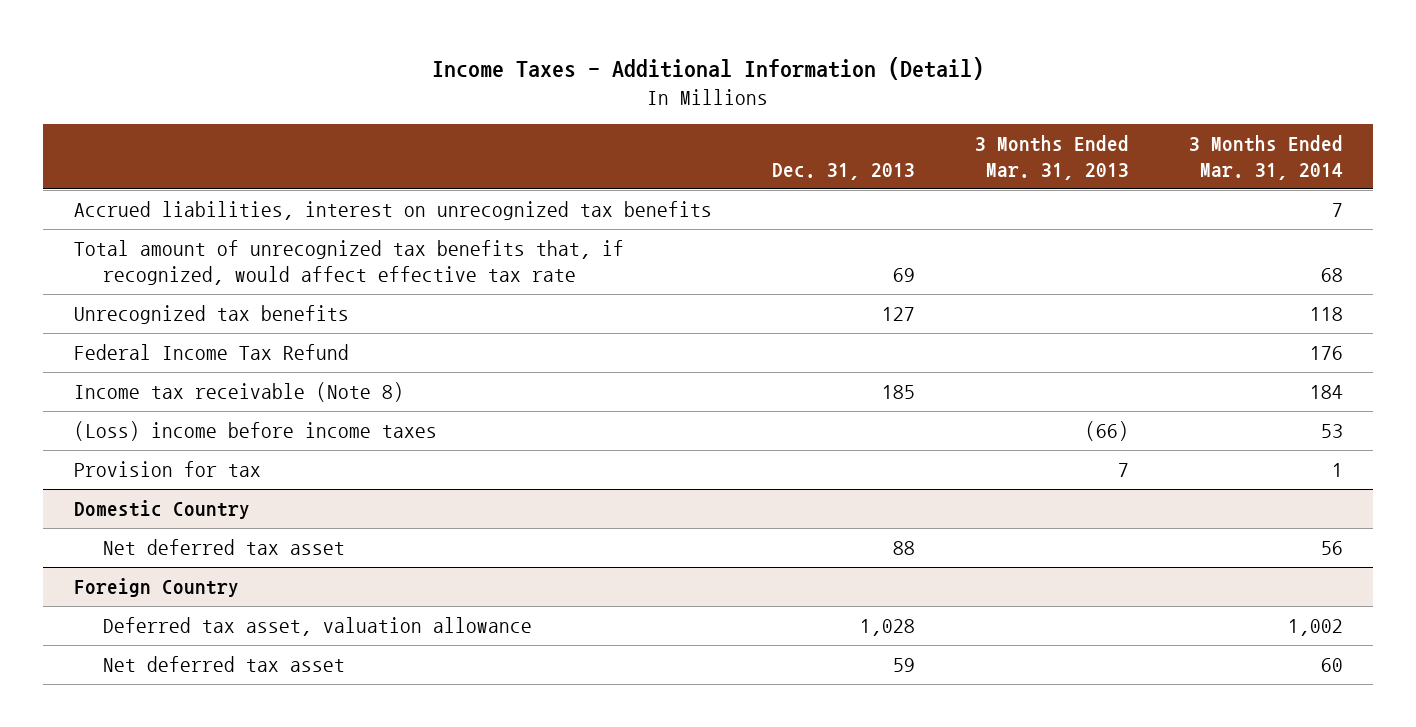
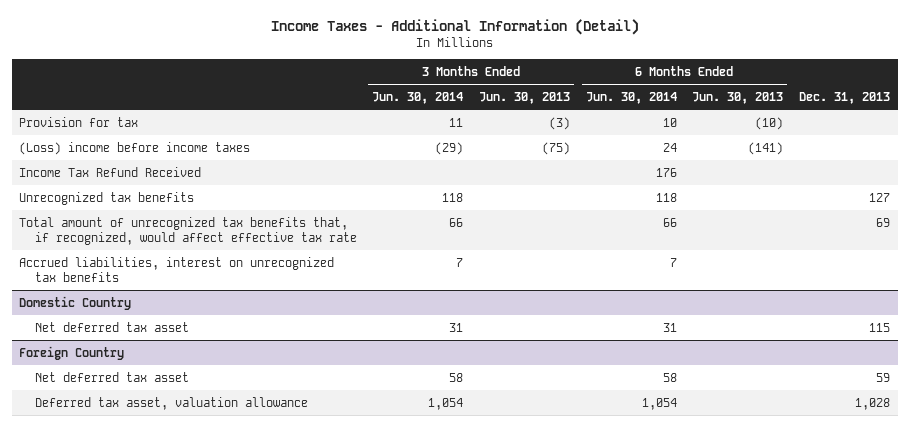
- | Dec. 31, 2013 | 3 Months Ended Mar. 31, 2013 | 3 Months Ended Mar. 31, 2014
+ | 3 Months Ended Jun. 30, 2014 | 3 Months Ended Jun. 30, 2013 | 6 Months Ended Jun. 30, 2014 | 6 Months Ended Jun. 30, 2013 | Dec. 31, 2013
- Federal Income Tax Refund | | | 176
- Income tax receivable (Note 8) | 185 | | 184
moved down: (Loss) income before income taxes | (29) | (75) | 24 | (141) |
+ Income Tax Refund Received | | | 176 | |
moved down: Unrecognized tax benefits | 118 | | 118 | | 127
moved down: Total amount of unrecognized tax benefits that, if recognized, would affect effective tax rate | 66 | | 66 | | 69
moved down: Accrued liabilities, interest on unrecognized tax benefits | 7 | | 7 | |
@ Domestic Country
- Net deferred tax asset | 88 | | 56
+ Net deferred tax asset | 31 | | 31 | | 115
@ Foreign Country
moved down: Deferred tax asset, valuation allowance | 1,054 | | 1,054 | | 1,028

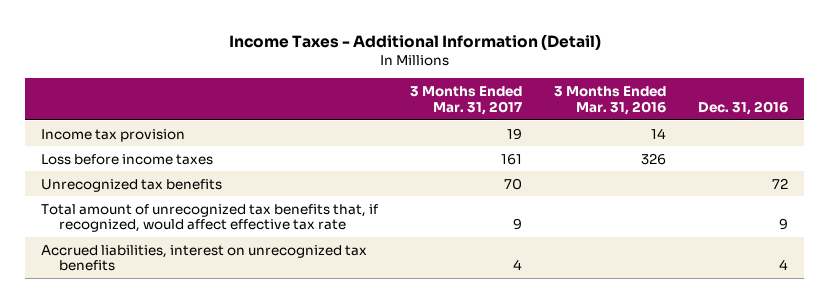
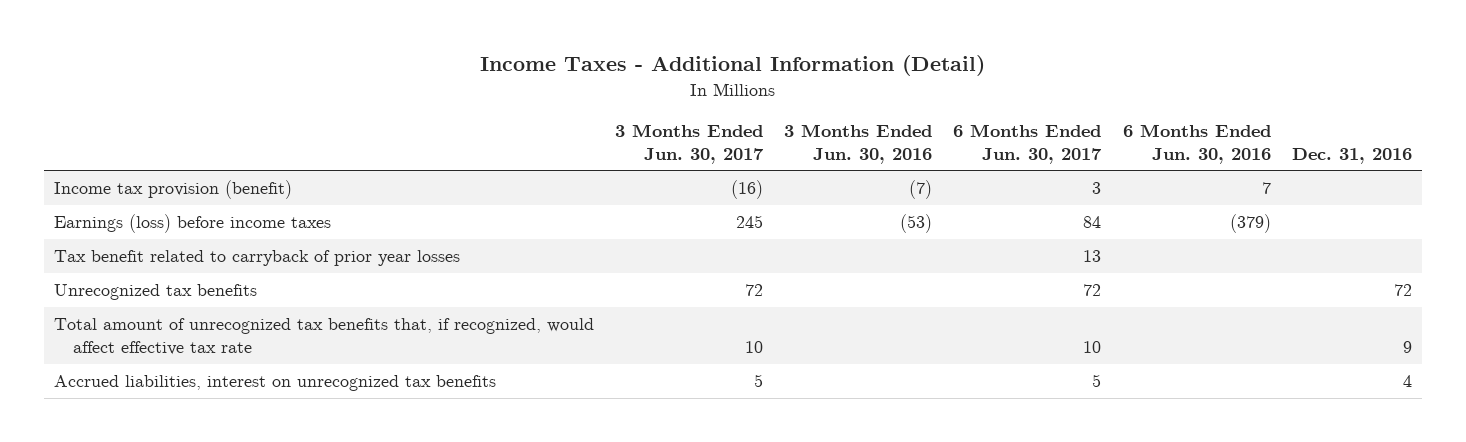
- | 3 Months Ended Mar. 31, 2017 | 3 Months Ended Mar. 31, 2016 | Dec. 31, 2016
+ | 3 Months Ended Jun. 30, 2017 | 3 Months Ended Jun. 30, 2016 | 6 Months Ended Jun. 30, 2017 | 6 Months Ended Jun. 30, 2016 | Dec. 31, 2016
- Income tax provision | 19 | 14 |
- Loss before income taxes | 161 | 326 |
+ Income tax provision (benefit) | (16) | (7) | 3 | 7 |
+ Earnings (loss) before income taxes | 245 | (53) | 84 | (379) |
+ Tax benefit related to carryback of prior year losses | | | 13 | |

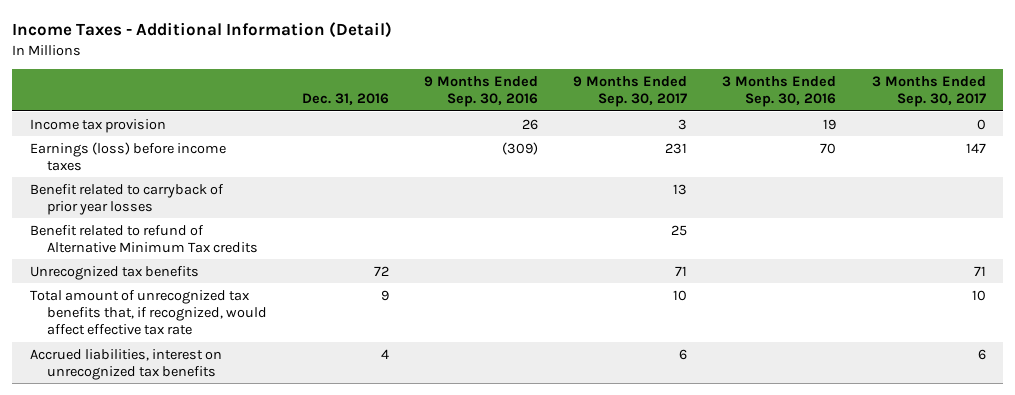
- | 3 Months Ended Jun. 30, 2017 | 3 Months Ended Jun. 30, 2016 | 6 Months Ended Jun. 30, 2017 | 6 Months Ended Jun. 30, 2016 | Dec. 31, 2016
+ | Dec. 31, 2016 | 9 Months Ended Sep. 30, 2016 | 9 Months Ended Sep. 30, 2017 | 3 Months Ended Sep. 30, 2016 | 3 Months Ended Sep. 30, 2017
- Income tax provision (benefit) | (16) | (7) | 3 | 7 |
+ Income tax provision | | 26 | 3 | 19 | 0
- Tax benefit related to carryback of prior year losses | | | 13 | |
+ Benefit related to carryback of prior year losses | | | 13 | |
+ Benefit related to refund of Alternative Minimum Tax credits | | | 25 | |

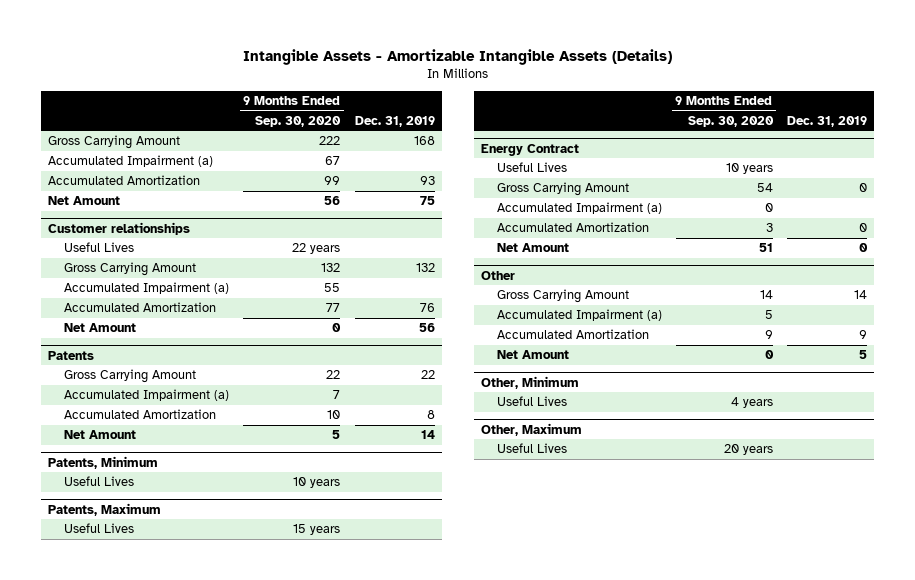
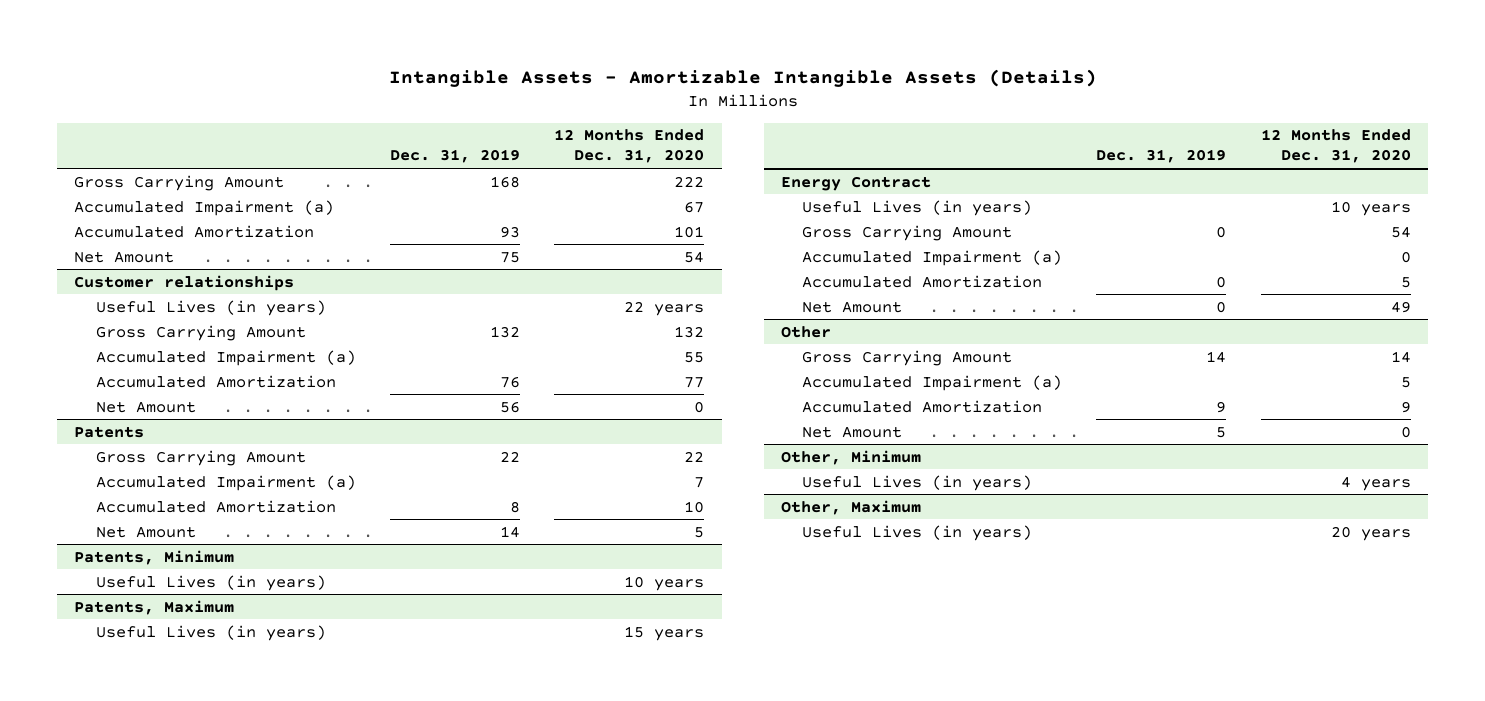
- | 9 Months Ended Sep. 30, 2020 | Dec. 31, 2019
+ | Dec. 31, 2019 | 12 Months Ended Dec. 31, 2020
@ Customer relationships
- Useful Lives | 22 years |
+ Useful Lives (in years) | | 22 years
@ Patents, Minimum
- Useful Lives | 10 years |
+ Useful Lives (in years) | | 10 years
@ Patents, Maximum
- Useful Lives | 15 years |
+ Useful Lives (in years) | | 15 years
@ Energy Contract
- Useful Lives | 10 years |
+ Useful Lives (in years) | | 10 years
@ Other, Minimum
- Useful Lives | 4 years |
+ Useful Lives (in years) | | 4 years
@ Other, Maximum
- Useful Lives | 20 years |
+ Useful Lives (in years) | | 20 years

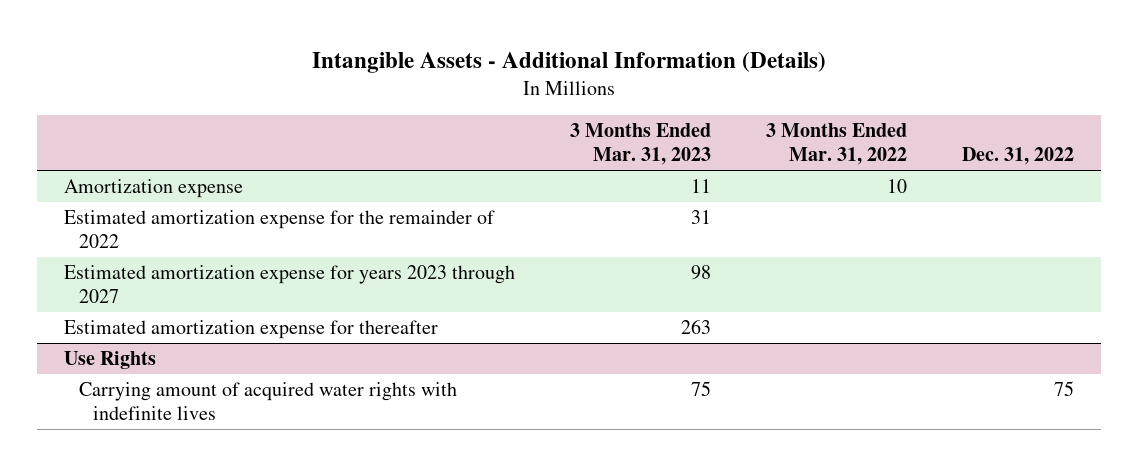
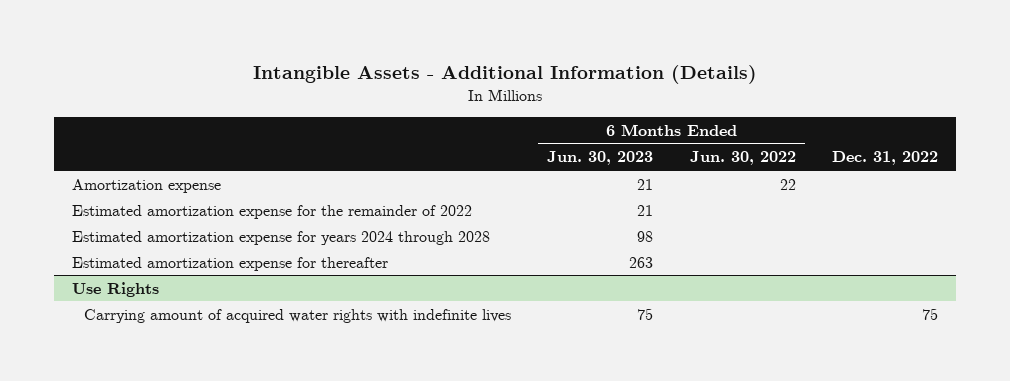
- | 3 Months Ended Mar. 31, 2023 | 3 Months Ended Mar. 31, 2022 | Dec. 31, 2022
+ | 6 Months Ended Jun. 30, 2023 | 6 Months Ended Jun. 30, 2022 | Dec. 31, 2022
- Estimated amortization expense for years 2023 through 2027 | 98 | |
+ Estimated amortization expense for years 2024 through 2028 | 98 | |

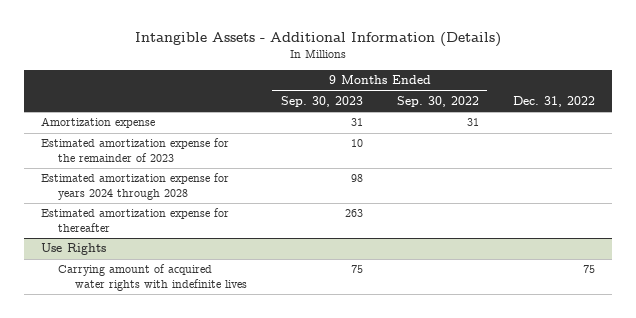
- | 6 Months Ended Jun. 30, 2023 | 6 Months Ended Jun. 30, 2022 | Dec. 31, 2022
+ | 9 Months Ended Sep. 30, 2023 | 9 Months Ended Sep. 30, 2022 | Dec. 31, 2022
- Estimated amortization expense for the remainder of 2022 | 21 | |
+ Estimated amortization expense for the remainder of 2023 | 10 | |

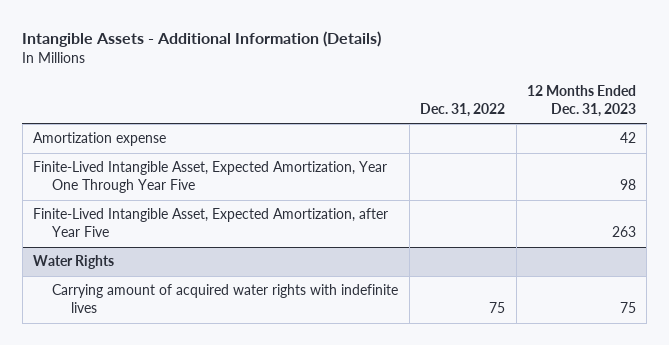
- | 9 Months Ended Sep. 30, 2023 | 9 Months Ended Sep. 30, 2022 | Dec. 31, 2022
+ | Dec. 31, 2022 | 12 Months Ended Dec. 31, 2023
- Estimated amortization expense for the remainder of 2023 | 10 | |
- Estimated amortization expense for years 2024 through 2028 | 98 | |
- Estimated amortization expense for thereafter | 263 | |
- Use Rights
+ Finite-Lived Intangible Asset, Expected Amortization, Year One Through Year Five | | 98
+ Finite-Lived Intangible Asset, Expected Amortization, after Year Five | | 263
+ Water Rights

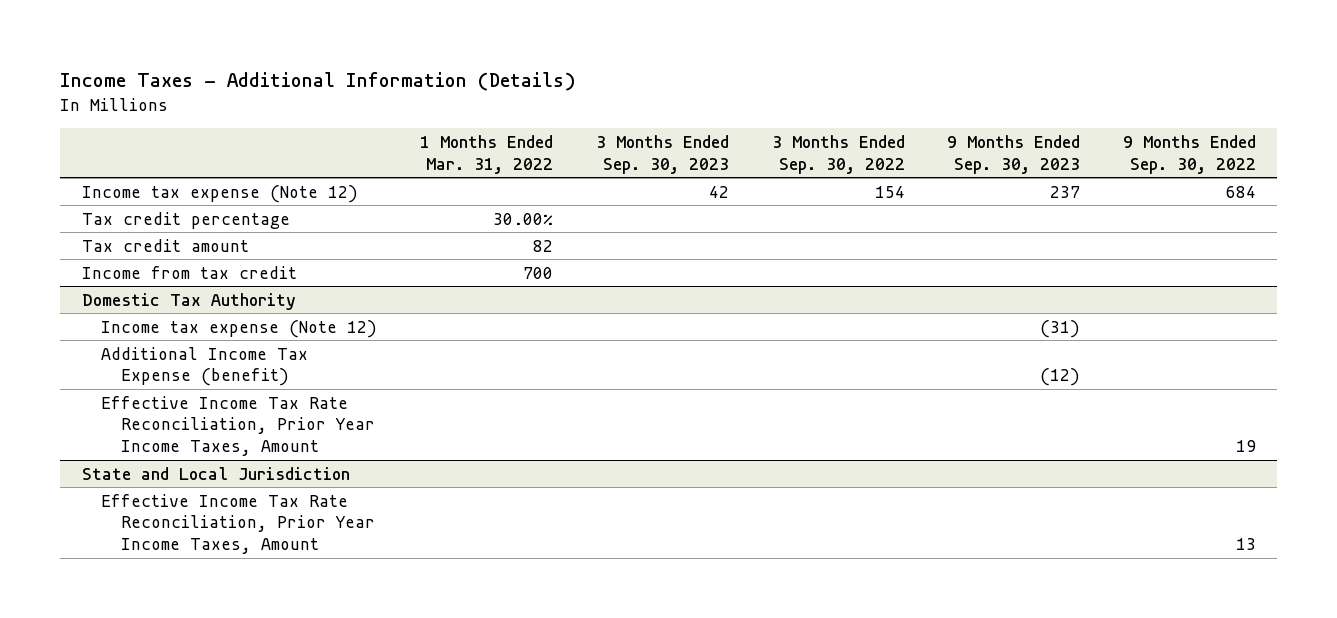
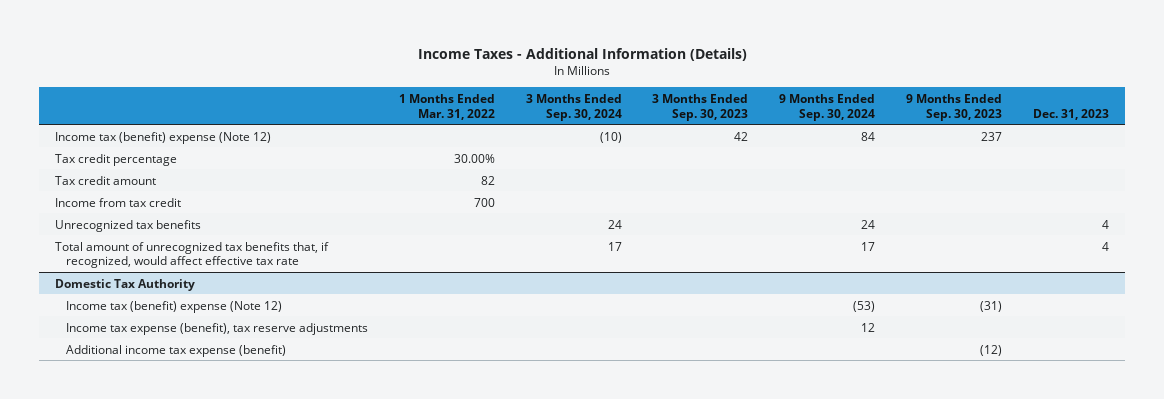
- | 1 Months Ended Mar. 31, 2022 | 3 Months Ended Sep. 30, 2023 | 3 Months Ended Sep. 30, 2022 | 9 Months Ended Sep. 30, 2023 | 9 Months Ended Sep. 30, 2022
+ | 1 Months Ended Mar. 31, 2022 | 3 Months Ended Sep. 30, 2024 | 3 Months Ended Sep. 30, 2023 | 9 Months Ended Sep. 30, 2024 | 9 Months Ended Sep. 30, 2023 | Dec. 31, 2023
- Income tax expense (Note 12) | | 42 | 154 | 237 | 684
+ Income tax (benefit) expense (Note 12) | | (10) | 42 | 84 | 237 |
+ Unrecognized tax benefits | | 24 | | 24 | | 4
+ Total amount of unrecognized tax benefits that, if recognized, would affect effective tax rate | | 17 | | 17 | | 4
@ Domestic Tax Authority
- Income tax expense (Note 12) | | | | (31) |
- Additional Income Tax Expense (benefit) | | | | (12) |
- Effective Income Tax Rate Reconciliation, Prior Year Income Taxes, Amount | | | | | 19
- State and Local Jurisdiction
- Effective Income Tax Rate Reconciliation, Prior Year Income Taxes, Amount | | | | | 13
@ Domestic Tax Authority
+ Income tax (benefit) expense (Note 12) | | | | (53) | (31) |
+ Income tax expense (benefit), tax reserve adjustments | | | | 12 | |
+ Additional income tax expense (benefit) | | | | | (12) |

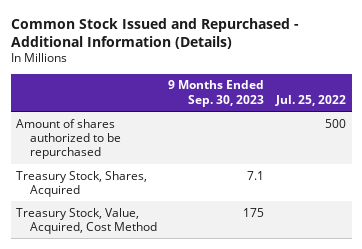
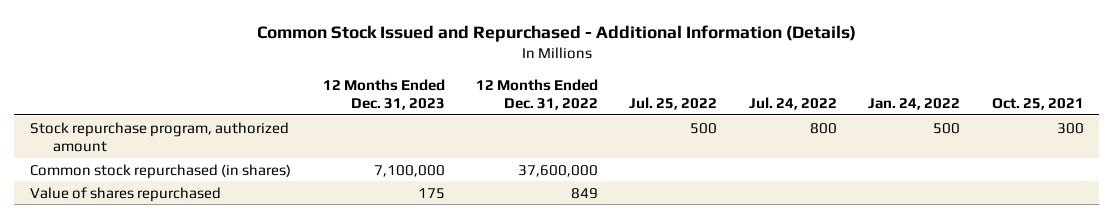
- | 9 Months Ended Sep. 30, 2023 | Jul. 25, 2022
+ | 12 Months Ended Dec. 31, 2023 | 12 Months Ended Dec. 31, 2022 | Jul. 25, 2022 | Jul. 24, 2022 | Jan. 24, 2022 | Oct. 25, 2021
- Amount of shares authorized to be repurchased | | 500
- Treasury Stock, Shares, Acquired | 7.1 |
- Treasury Stock, Value, Acquired, Cost Method | 175 |
+ Stock repurchase program, authorized amount | | | 500 | 800 | 500 | 300
+ Common stock repurchased (in shares) | 7,100,000 | 37,600,000 | | | |
+ Value of shares repurchased | 175 | 849 | | | |

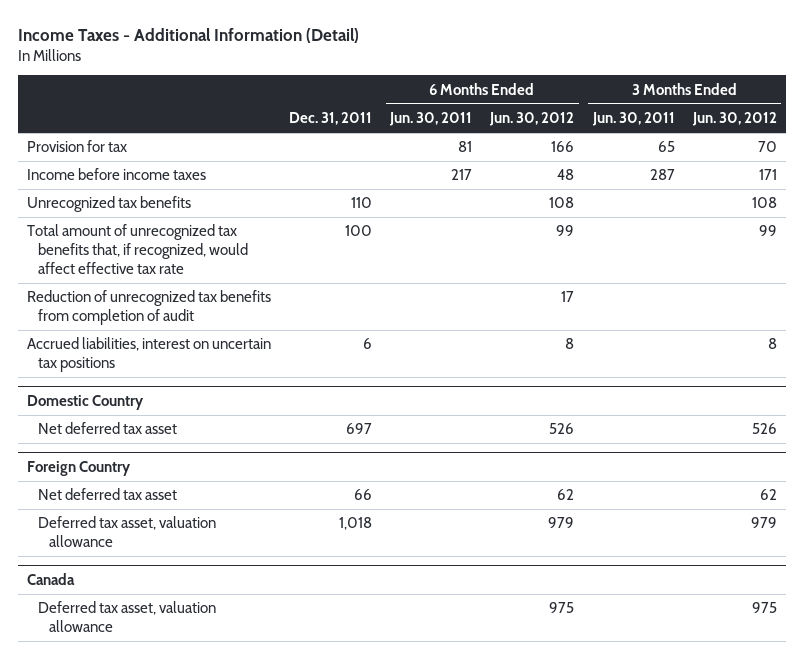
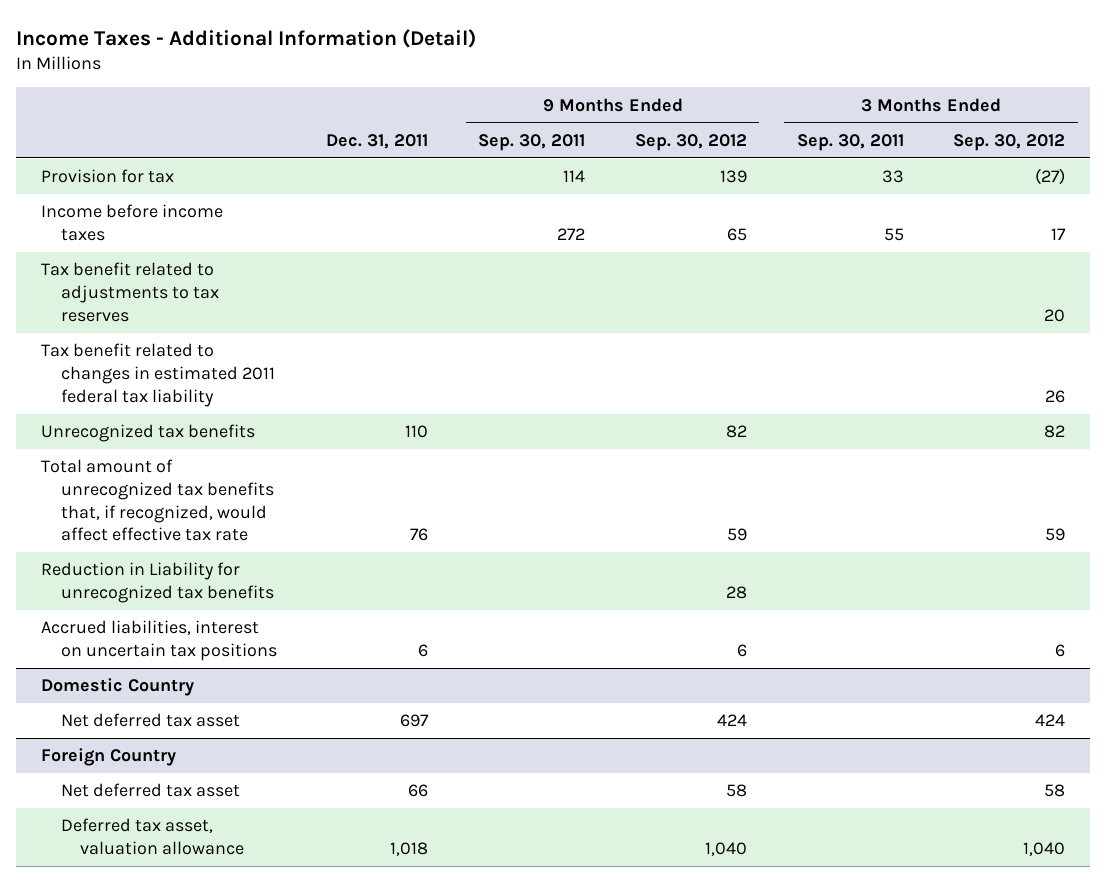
- | Dec. 31, 2011 | 6 Months Ended Jun. 30, 2011 | 6 Months Ended Jun. 30, 2012 | 3 Months Ended Jun. 30, 2011 | 3 Months Ended Jun. 30, 2012
+ | Dec. 31, 2011 | 9 Months Ended Sep. 30, 2011 | 9 Months Ended Sep. 30, 2012 | 3 Months Ended Sep. 30, 2011 | 3 Months Ended Sep. 30, 2012
+ Tax benefit related to adjustments to tax reserves | | | | | 20
+ Tax benefit related to changes in estimated 2011 federal tax liability | | | | | 26
- Total amount of unrecognized tax benefits that, if recognized, would affect effective tax rate | 100 | | 99 | | 99
- Reduction of unrecognized tax benefits from completion of audit | | | 17 | |
+ Total amount of unrecognized tax benefits that, if recognized, would affect effective tax rate | 76 | | 59 | | 59
+ Reduction in Liability for unrecognized tax benefits | | | 28 | |
- Canada
- Deferred tax asset, valuation allowance | | | 975 | | 975

